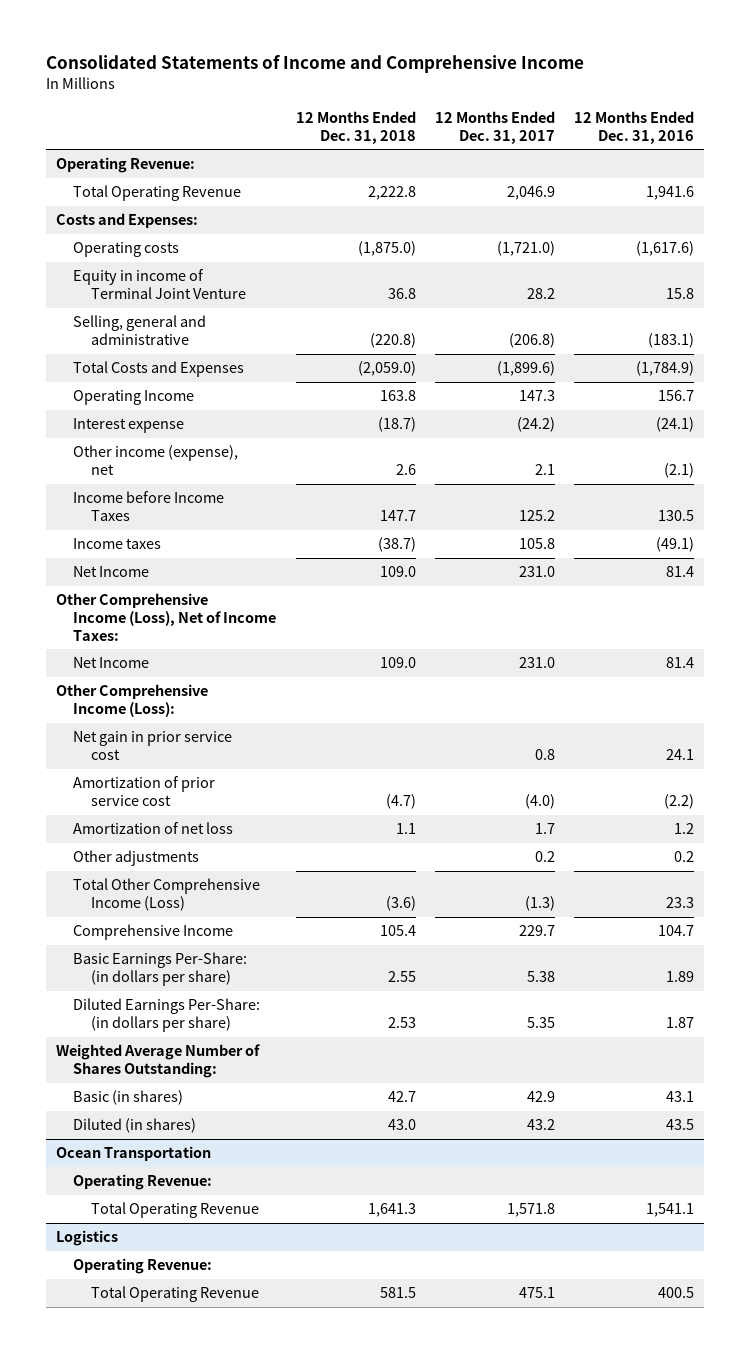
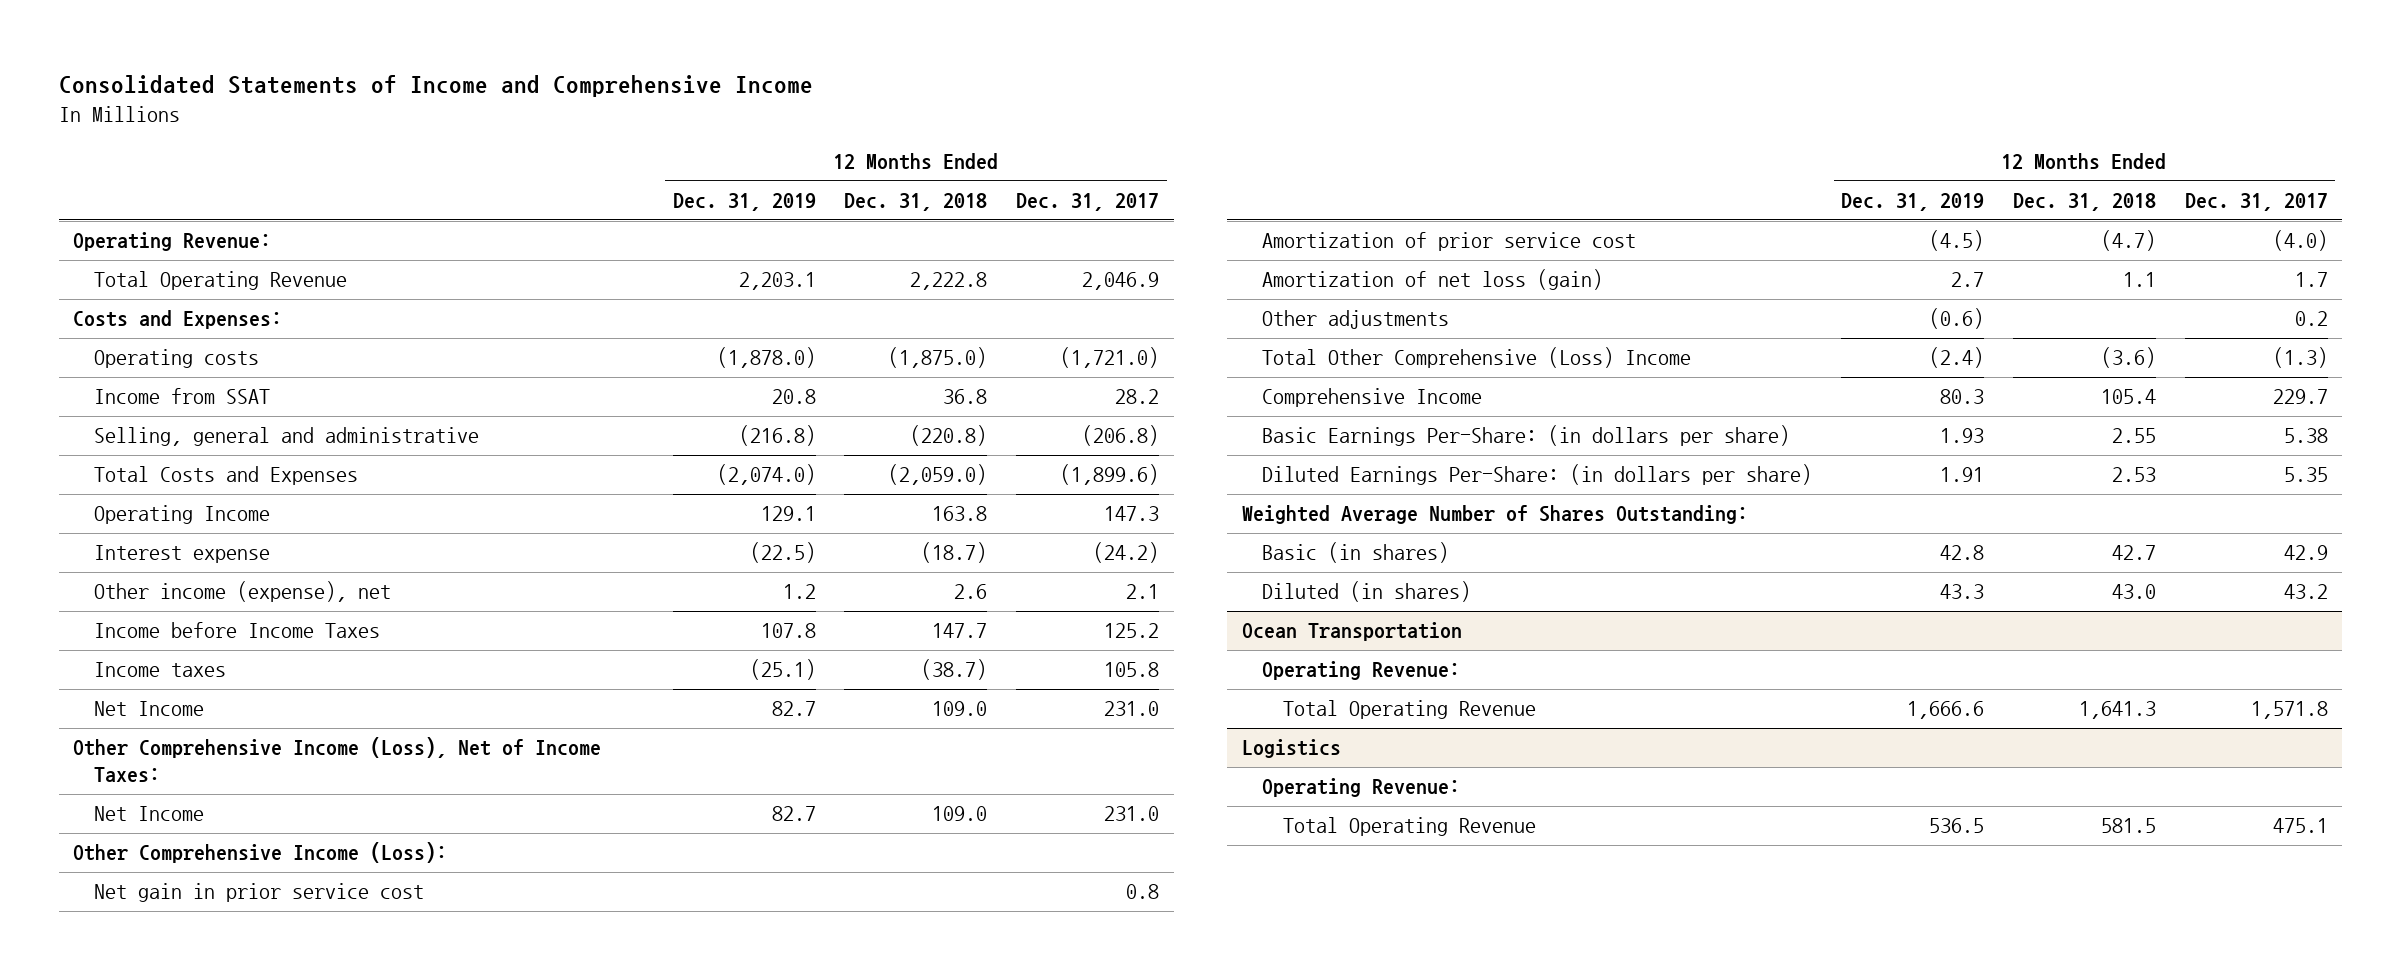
- | 12 Months Ended Dec. 31, 2018 | 12 Months Ended Dec. 31, 2017 | 12 Months Ended Dec. 31, 2016
+ | 12 Months Ended Dec. 31, 2019 | 12 Months Ended Dec. 31, 2018 | 12 Months Ended Dec. 31, 2017
- Equity in income of Terminal Joint Venture | 36.8 | 28.2 | 15.8
+ Income from SSAT | 20.8 | 36.8 | 28.2
- Amortization of net loss | 1.1 | 1.7 | 1.2
+ Amortization of net loss (gain) | 2.7 | 1.1 | 1.7
- Total Other Comprehensive Income (Loss) | (3.6) | (1.3) | 23.3
+ Total Other Comprehensive (Loss) Income | (2.4) | (3.6) | (1.3)

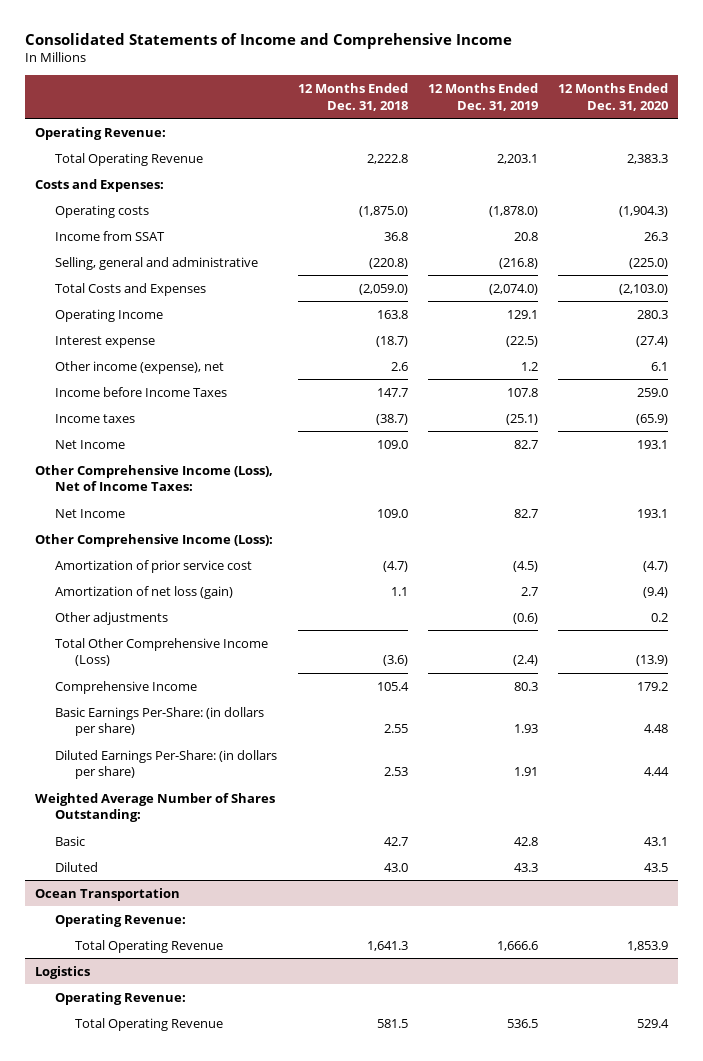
- | 12 Months Ended Dec. 31, 2019 | 12 Months Ended Dec. 31, 2018 | 12 Months Ended Dec. 31, 2017
+ | 12 Months Ended Dec. 31, 2018 | 12 Months Ended Dec. 31, 2019 | 12 Months Ended Dec. 31, 2020
- Net gain in prior service cost | | | 0.8
- Total Other Comprehensive (Loss) Income | (2.4) | (3.6) | (1.3)
+ Total Other Comprehensive Income (Loss) | (3.6) | (2.4) | (13.9)
- Basic (in shares) | 42.8 | 42.7 | 42.9
- Diluted (in shares) | 43.3 | 43.0 | 43.2
+ Basic | 42.7 | 42.8 | 43.1
+ Diluted | 43.0 | 43.3 | 43.5

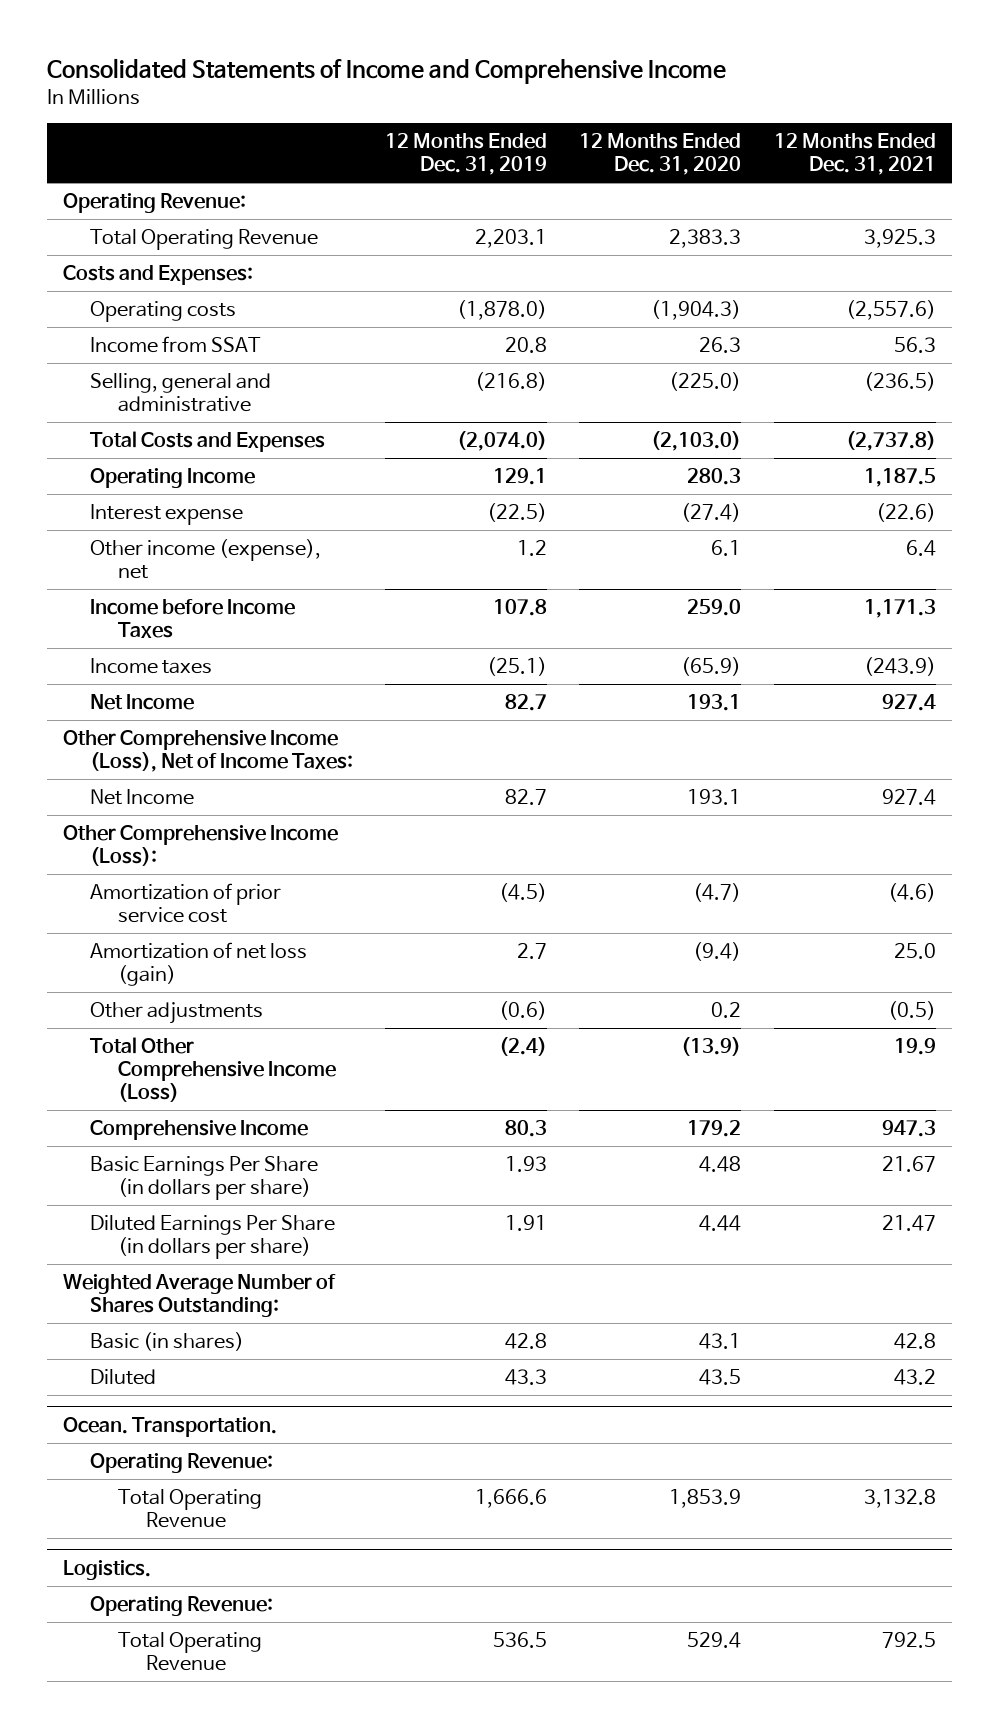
- | 12 Months Ended Dec. 31, 2018 | 12 Months Ended Dec. 31, 2019 | 12 Months Ended Dec. 31, 2020
+ | 12 Months Ended Dec. 31, 2019 | 12 Months Ended Dec. 31, 2020 | 12 Months Ended Dec. 31, 2021
- Basic Earnings Per-Share: (in dollars per share) | 2.55 | 1.93 | 4.48
- Diluted Earnings Per-Share: (in dollars per share) | 2.53 | 1.91 | 4.44
+ Basic Earnings Per Share (in dollars per share) | 1.93 | 4.48 | 21.67
+ Diluted Earnings Per Share (in dollars per share) | 1.91 | 4.44 | 21.47
- Basic | 42.7 | 42.8 | 43.1
+ Basic (in shares) | 42.8 | 43.1 | 42.8
- Ocean Transportation
+ Ocean. Transportation.
- Logistics
+ Logistics.

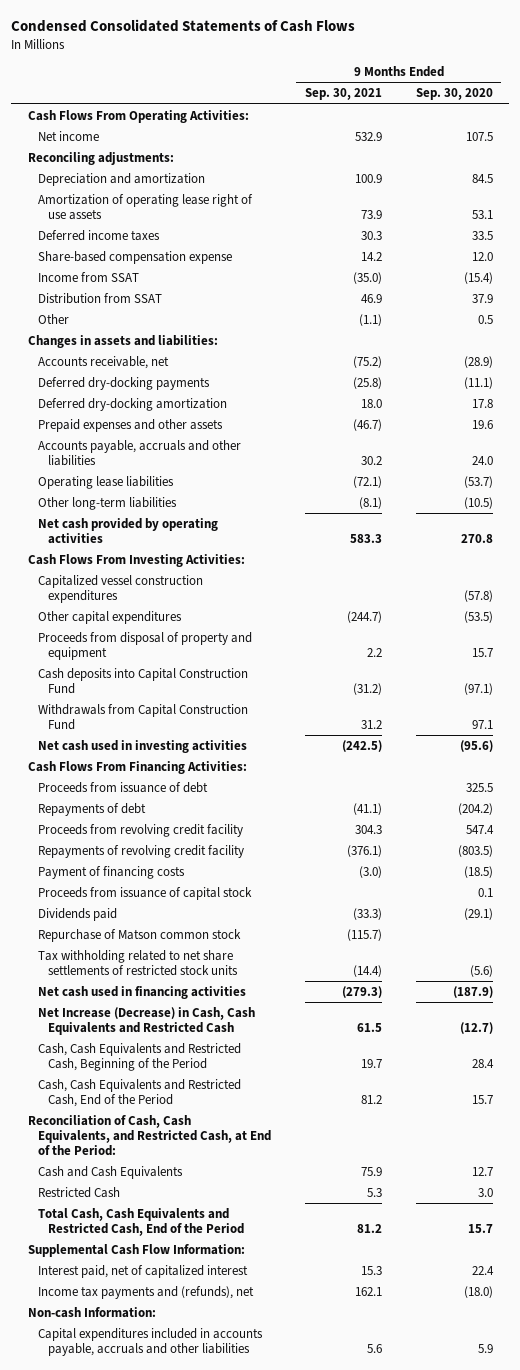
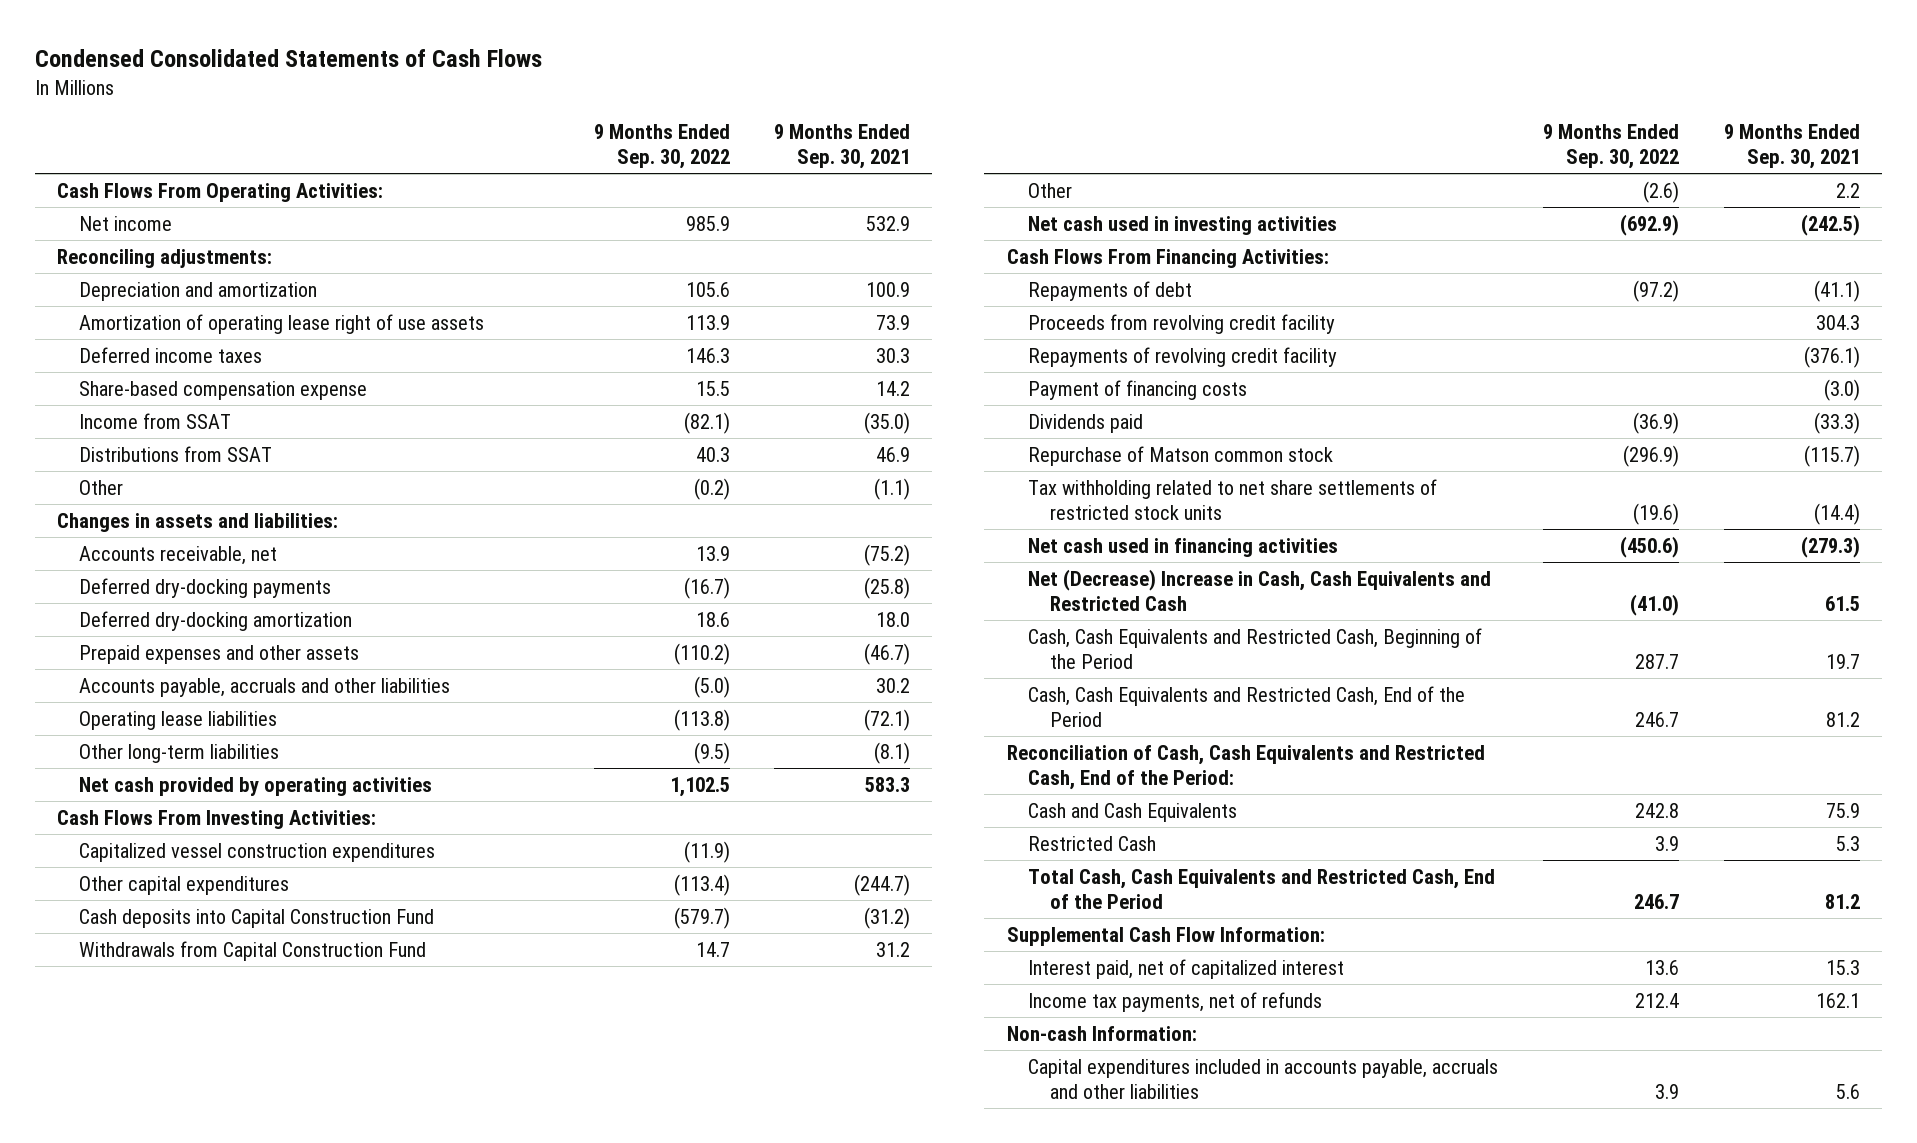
- | 9 Months Ended Sep. 30, 2021 | 9 Months Ended Sep. 30, 2020
+ | 9 Months Ended Sep. 30, 2022 | 9 Months Ended Sep. 30, 2021
- Distribution from SSAT | 46.9 | 37.9
+ Distributions from SSAT | 40.3 | 46.9
- Proceeds from disposal of property and equipment | 2.2 | 15.7
+ Other | (2.6) | 2.2
- Proceeds from issuance of debt | | 325.5
- Proceeds from issuance of capital stock | | 0.1
- Net Increase (Decrease) in Cash, Cash Equivalents and Restricted Cash | 61.5 | (12.7)
+ Net (Decrease) Increase in Cash, Cash Equivalents and Restricted Cash | (41.0) | 61.5
- Reconciliation of Cash, Cash Equivalents, and Restricted Cash, at End of the Period:
+ Reconciliation of Cash, Cash Equivalents and Restricted Cash, End of the Period:
- Income tax payments and (refunds), net | 162.1 | (18.0)
+ Income tax payments, net of refunds | 212.4 | 162.1

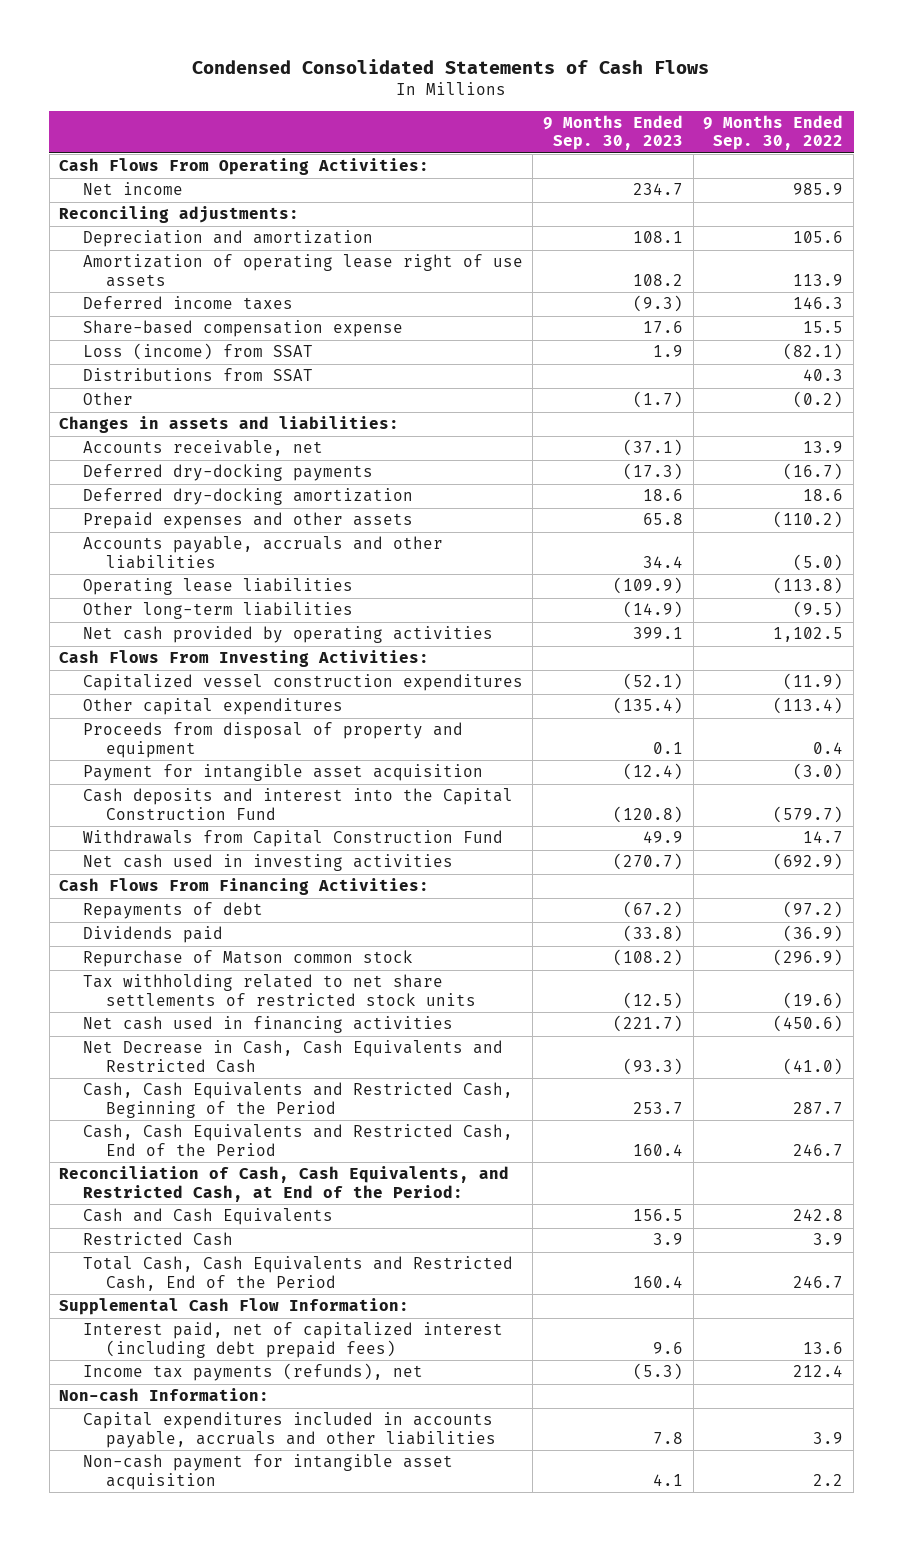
- | 9 Months Ended Sep. 30, 2022 | 9 Months Ended Sep. 30, 2021
+ | 9 Months Ended Sep. 30, 2023 | 9 Months Ended Sep. 30, 2022
- Income from SSAT | (82.1) | (35.0)
+ Loss (income) from SSAT | 1.9 | (82.1)
- Cash deposits into Capital Construction Fund | (579.7) | (31.2)
+ Proceeds from disposal of property and equipment | 0.1 | 0.4
+ Payment for intangible asset acquisition | (12.4) | (3.0)
+ Cash deposits and interest into the Capital Construction Fund | (120.8) | (579.7)
- Other | (2.6) | 2.2
- Proceeds from revolving credit facility | | 304.3
- Repayments of revolving credit facility | | (376.1)
- Payment of financing costs | | (3.0)
- Net (Decrease) Increase in Cash, Cash Equivalents and Restricted Cash | (41.0) | 61.5
+ Net Decrease in Cash, Cash Equivalents and Restricted Cash | (93.3) | (41.0)
- Reconciliation of Cash, Cash Equivalents and Restricted Cash, End of the Period:
+ Reconciliation of Cash, Cash Equivalents, and Restricted Cash, at End of the Period:
- Interest paid, net of capitalized interest | 13.6 | 15.3
- Income tax payments, net of refunds | 212.4 | 162.1
+ Interest paid, net of capitalized interest (including debt prepaid fees) | 9.6 | 13.6
+ Income tax payments (refunds), net | (5.3) | 212.4
+ Non-cash payment for intangible asset acquisition | 4.1 | 2.2

